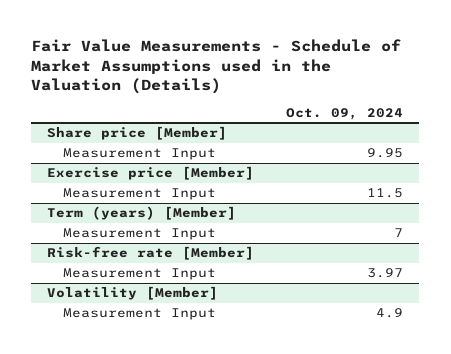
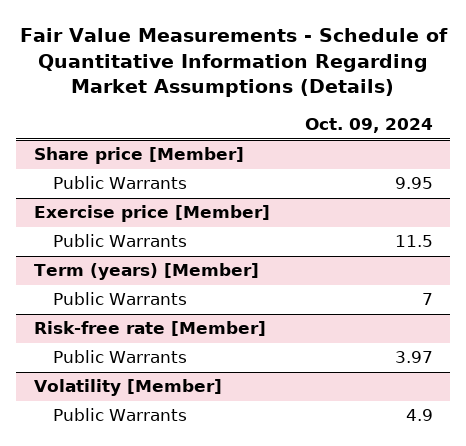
- Fair Value Measurements - Schedule of Market Assumptions used in the Valuation (Details)
+ Fair Value Measurements - Schedule of Quantitative Information Regarding Market Assumptions (Details)
@ Share price [Member]
- Measurement Input | 9.95
+ Public Warrants | 9.95
@ Exercise price [Member]
- Measurement Input | 11.5
+ Public Warrants | 11.5
@ Term (years) [Member]
- Measurement Input | 7
+ Public Warrants | 7
@ Risk-free rate [Member]
- Measurement Input | 3.97
+ Public Warrants | 3.97
@ Volatility [Member]
- Measurement Input | 4.9
+ Public Warrants | 4.9

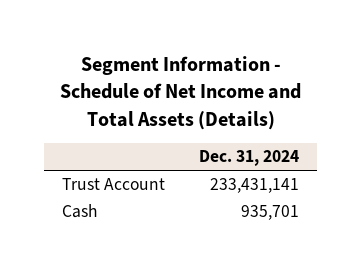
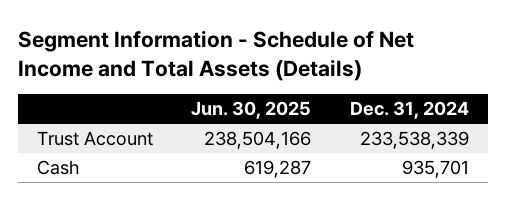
- | Dec. 31, 2024
+ | Jun. 30, 2025 | Dec. 31, 2024
- Trust Account | 233,431,141
+ Trust Account | 238,504,166 | 233,538,339

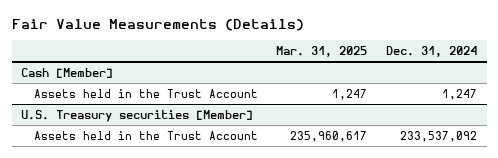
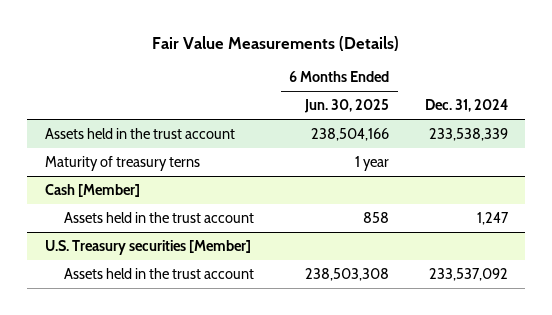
- | Mar. 31, 2025 | Dec. 31, 2024
+ | 6 Months Ended Jun. 30, 2025 | Dec. 31, 2024
+ Assets held in the trust account | 238,504,166 | 233,538,339
+ Maturity of treasury terns | 1 year |
@ Cash [Member]
- Assets held in the Trust Account | 1,247 | 1,247
+ Assets held in the trust account | 858 | 1,247
@ U.S. Treasury securities [Member]
- Assets held in the Trust Account | 235,960,617 | 233,537,092
+ Assets held in the trust account | 238,503,308 | 233,537,092

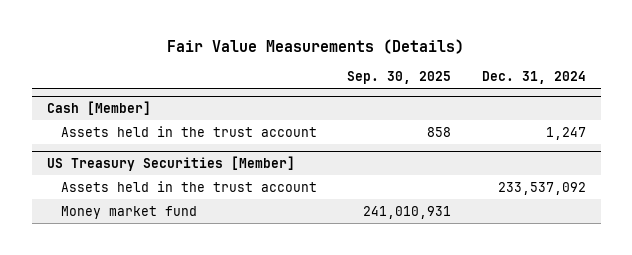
- | 6 Months Ended Jun. 30, 2025 | Dec. 31, 2024
+ | Sep. 30, 2025 | Dec. 31, 2024
- Assets held in the trust account | 238,504,166 | 233,538,339
- Maturity of treasury terns | 1 year |
- U.S. Treasury securities [Member]
+ US Treasury Securities [Member]
+ Money market fund | 241,010,931 |

